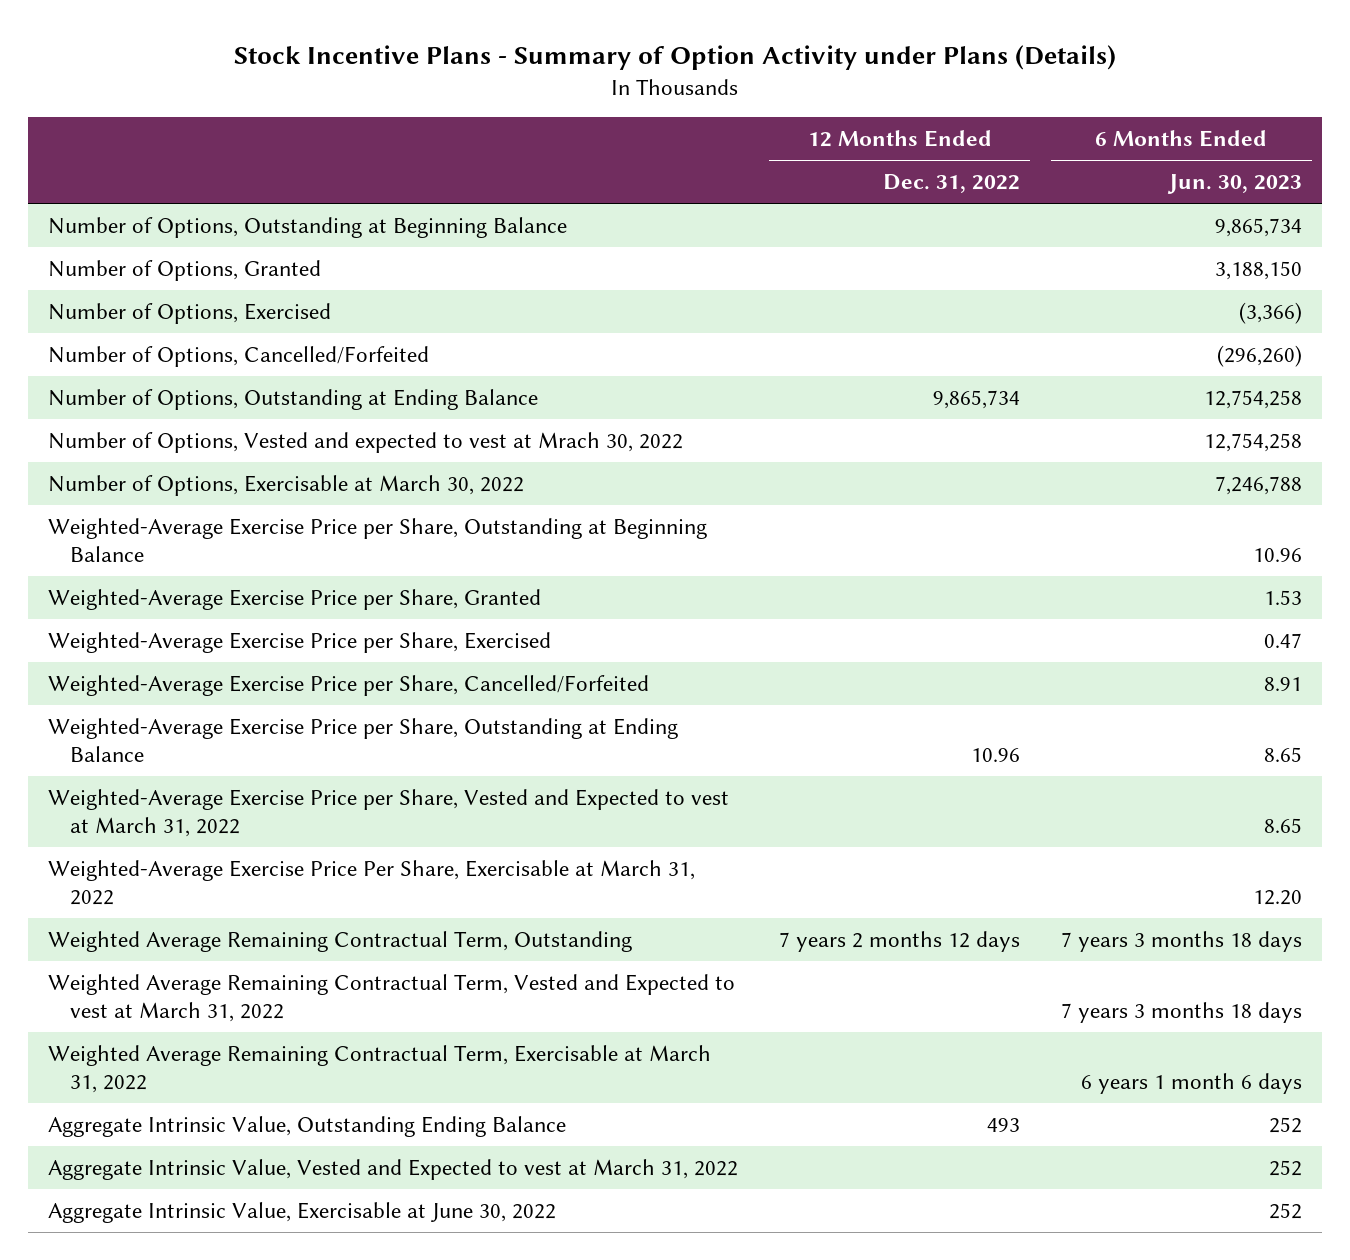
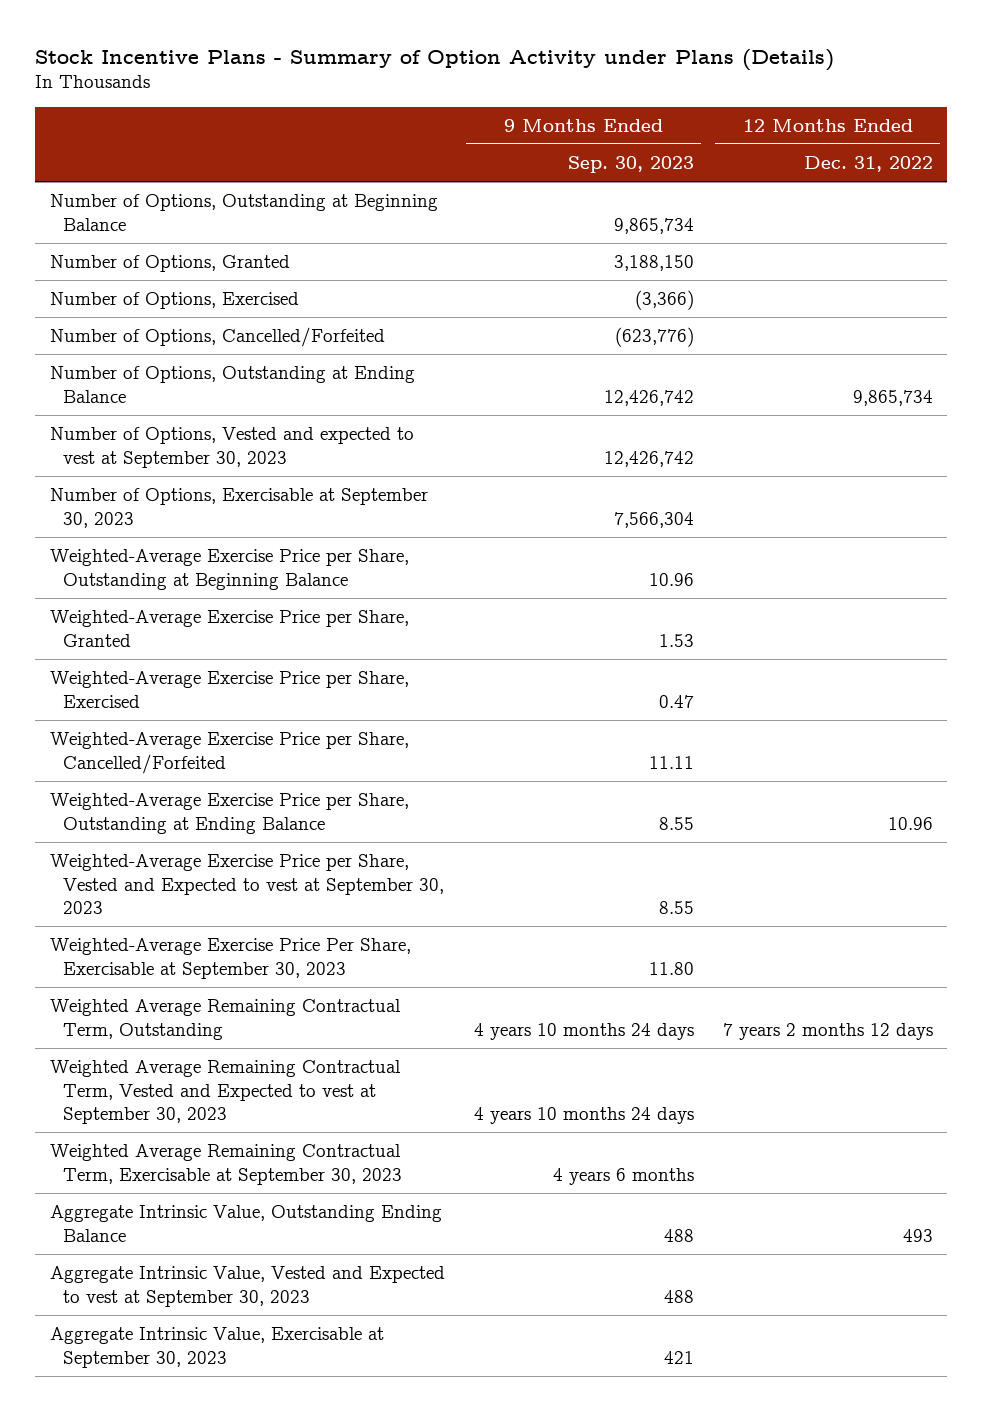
- | 12 Months Ended Dec. 31, 2022 | 6 Months Ended Jun. 30, 2023
+ | 9 Months Ended Sep. 30, 2023 | 12 Months Ended Dec. 31, 2022
- Number of Options, Vested and expected to vest at Mrach 30, 2022 | | 12,754,258
- Number of Options, Exercisable at March 30, 2022 | | 7,246,788
+ Number of Options, Vested and expected to vest at September 30, 2023 | 12,426,742 |
+ Number of Options, Exercisable at September 30, 2023 | 7,566,304 |
- Weighted-Average Exercise Price per Share, Vested and Expected to vest at March 31, 2022 | | 8.65
- Weighted-Average Exercise Price Per Share, Exercisable at March 31, 2022 | | 12.20
+ Weighted-Average Exercise Price per Share, Vested and Expected to vest at September 30, 2023 | 8.55 |
+ Weighted-Average Exercise Price Per Share, Exercisable at September 30, 2023 | 11.80 |
- Weighted Average Remaining Contractual Term, Vested and Expected to vest at March 31, 2022 | | 7 years 3 months 18 days
- Weighted Average Remaining Contractual Term, Exercisable at March 31, 2022 | | 6 years 1 month 6 days
+ Weighted Average Remaining Contractual Term, Vested and Expected to vest at September 30, 2023 | 4 years 10 months 24 days |
+ Weighted Average Remaining Contractual Term, Exercisable at September 30, 2023 | 4 years 6 months |
- Aggregate Intrinsic Value, Vested and Expected to vest at March 31, 2022 | | 252
- Aggregate Intrinsic Value, Exercisable at June 30, 2022 | | 252
+ Aggregate Intrinsic Value, Vested and Expected to vest at September 30, 2023 | 488 |
+ Aggregate Intrinsic Value, Exercisable at September 30, 2023 | 421 |

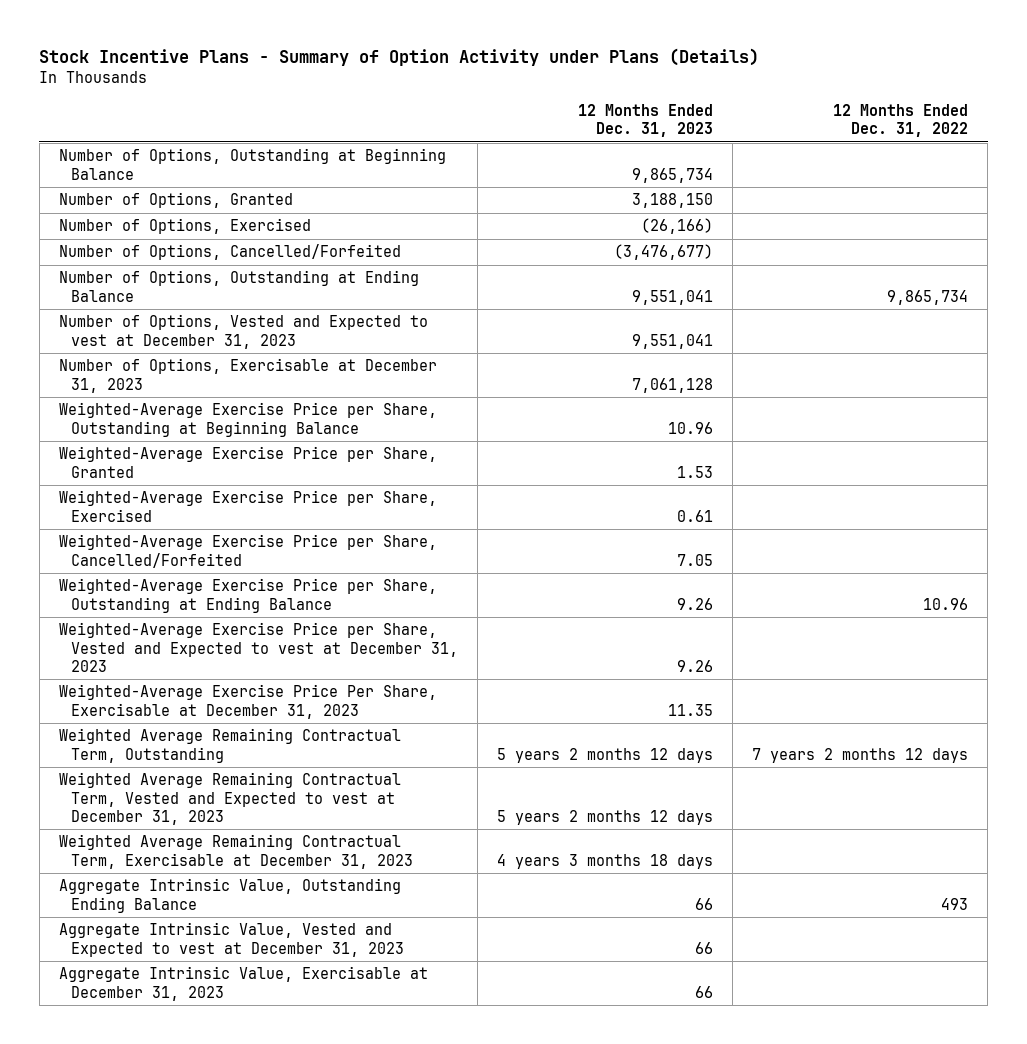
- | 9 Months Ended Sep. 30, 2023 | 12 Months Ended Dec. 31, 2022
+ | 12 Months Ended Dec. 31, 2023 | 12 Months Ended Dec. 31, 2022
- Number of Options, Vested and expected to vest at September 30, 2023 | 12,426,742 |
- Number of Options, Exercisable at September 30, 2023 | 7,566,304 |
+ Number of Options, Vested and Expected to vest at December 31, 2023 | 9,551,041 |
+ Number of Options, Exercisable at December 31, 2023 | 7,061,128 |
- Weighted-Average Exercise Price per Share, Vested and Expected to vest at September 30, 2023 | 8.55 |
- Weighted-Average Exercise Price Per Share, Exercisable at September 30, 2023 | 11.80 |
+ Weighted-Average Exercise Price per Share, Vested and Expected to vest at December 31, 2023 | 9.26 |
+ Weighted-Average Exercise Price Per Share, Exercisable at December 31, 2023 | 11.35 |
- Weighted Average Remaining Contractual Term, Vested and Expected to vest at September 30, 2023 | 4 years 10 months 24 days |
- Weighted Average Remaining Contractual Term, Exercisable at September 30, 2023 | 4 years 6 months |
+ Weighted Average Remaining Contractual Term, Vested and Expected to vest at December 31, 2023 | 5 years 2 months 12 days |
+ Weighted Average Remaining Contractual Term, Exercisable at December 31, 2023 | 4 years 3 months 18 days |
- Aggregate Intrinsic Value, Vested and Expected to vest at September 30, 2023 | 488 |
- Aggregate Intrinsic Value, Exercisable at September 30, 2023 | 421 |
+ Aggregate Intrinsic Value, Vested and Expected to vest at December 31, 2023 | 66 |
+ Aggregate Intrinsic Value, Exercisable at December 31, 2023 | 66 |

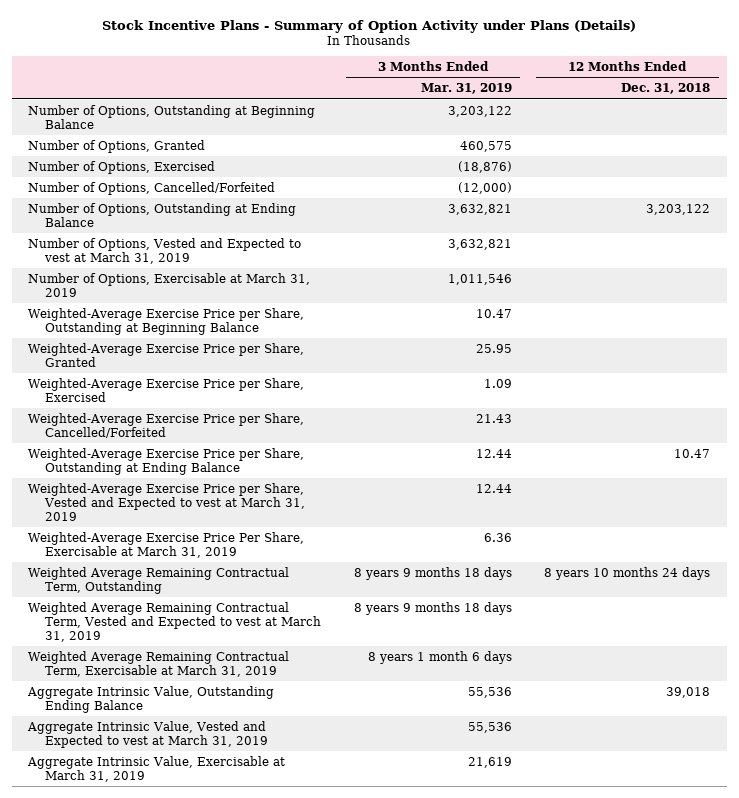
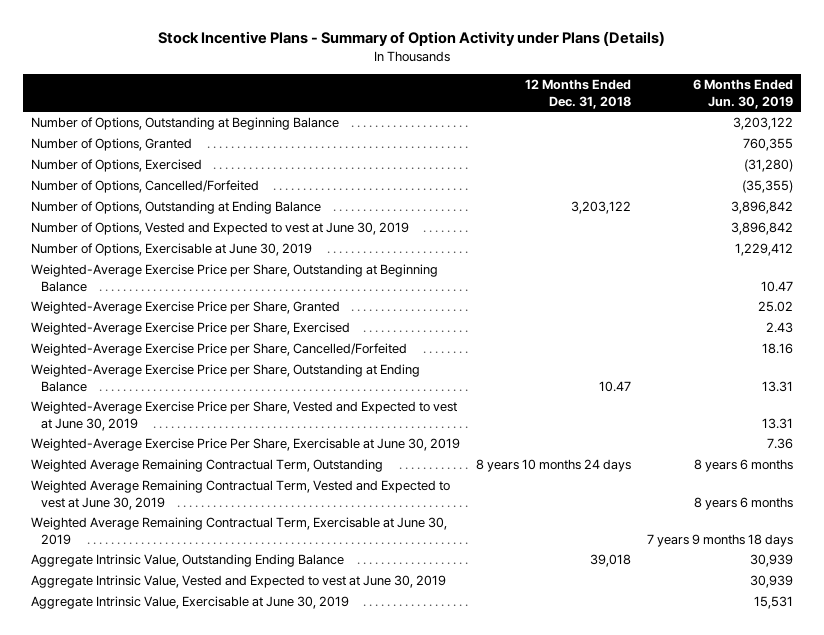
- | 3 Months Ended Mar. 31, 2019 | 12 Months Ended Dec. 31, 2018
+ | 12 Months Ended Dec. 31, 2018 | 6 Months Ended Jun. 30, 2019
- Number of Options, Vested and Expected to vest at March 31, 2019 | 3,632,821 |
- Number of Options, Exercisable at March 31, 2019 | 1,011,546 |
+ Number of Options, Vested and Expected to vest at June 30, 2019 | | 3,896,842
+ Number of Options, Exercisable at June 30, 2019 | | 1,229,412
- Weighted-Average Exercise Price per Share, Vested and Expected to vest at March 31, 2019 | 12.44 |
- Weighted-Average Exercise Price Per Share, Exercisable at March 31, 2019 | 6.36 |
+ Weighted-Average Exercise Price per Share, Vested and Expected to vest at June 30, 2019 | | 13.31
+ Weighted-Average Exercise Price Per Share, Exercisable at June 30, 2019 | | 7.36
- Weighted Average Remaining Contractual Term, Vested and Expected to vest at March 31, 2019 | 8 years 9 months 18 days |
- Weighted Average Remaining Contractual Term, Exercisable at March 31, 2019 | 8 years 1 month 6 days |
+ Weighted Average Remaining Contractual Term, Vested and Expected to vest at June 30, 2019 | | 8 years 6 months
+ Weighted Average Remaining Contractual Term, Exercisable at June 30, 2019 | | 7 years 9 months 18 days
- Aggregate Intrinsic Value, Vested and Expected to vest at March 31, 2019 | 55,536 |
- Aggregate Intrinsic Value, Exercisable at March 31, 2019 | 21,619 |
+ Aggregate Intrinsic Value, Vested and Expected to vest at June 30, 2019 | | 30,939
+ Aggregate Intrinsic Value, Exercisable at June 30, 2019 | | 15,531

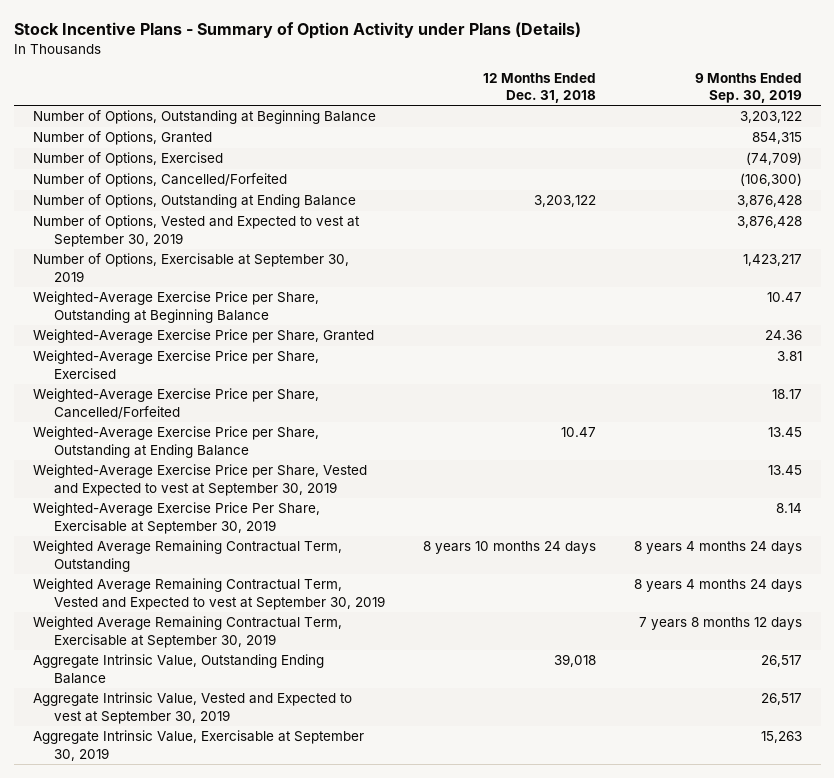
- | 12 Months Ended Dec. 31, 2018 | 6 Months Ended Jun. 30, 2019
+ | 12 Months Ended Dec. 31, 2018 | 9 Months Ended Sep. 30, 2019
- Number of Options, Vested and Expected to vest at June 30, 2019 | | 3,896,842
- Number of Options, Exercisable at June 30, 2019 | | 1,229,412
+ Number of Options, Vested and Expected to vest at September 30, 2019 | | 3,876,428
+ Number of Options, Exercisable at September 30, 2019 | | 1,423,217
- Weighted-Average Exercise Price per Share, Vested and Expected to vest at June 30, 2019 | | 13.31
- Weighted-Average Exercise Price Per Share, Exercisable at June 30, 2019 | | 7.36
+ Weighted-Average Exercise Price per Share, Vested and Expected to vest at September 30, 2019 | | 13.45
+ Weighted-Average Exercise Price Per Share, Exercisable at September 30, 2019 | | 8.14
- Weighted Average Remaining Contractual Term, Vested and Expected to vest at June 30, 2019 | | 8 years 6 months
- Weighted Average Remaining Contractual Term, Exercisable at June 30, 2019 | | 7 years 9 months 18 days
+ Weighted Average Remaining Contractual Term, Vested and Expected to vest at September 30, 2019 | | 8 years 4 months 24 days
+ Weighted Average Remaining Contractual Term, Exercisable at September 30, 2019 | | 7 years 8 months 12 days
- Aggregate Intrinsic Value, Vested and Expected to vest at June 30, 2019 | | 30,939
- Aggregate Intrinsic Value, Exercisable at June 30, 2019 | | 15,531
+ Aggregate Intrinsic Value, Vested and Expected to vest at September 30, 2019 | | 26,517
+ Aggregate Intrinsic Value, Exercisable at September 30, 2019 | | 15,263

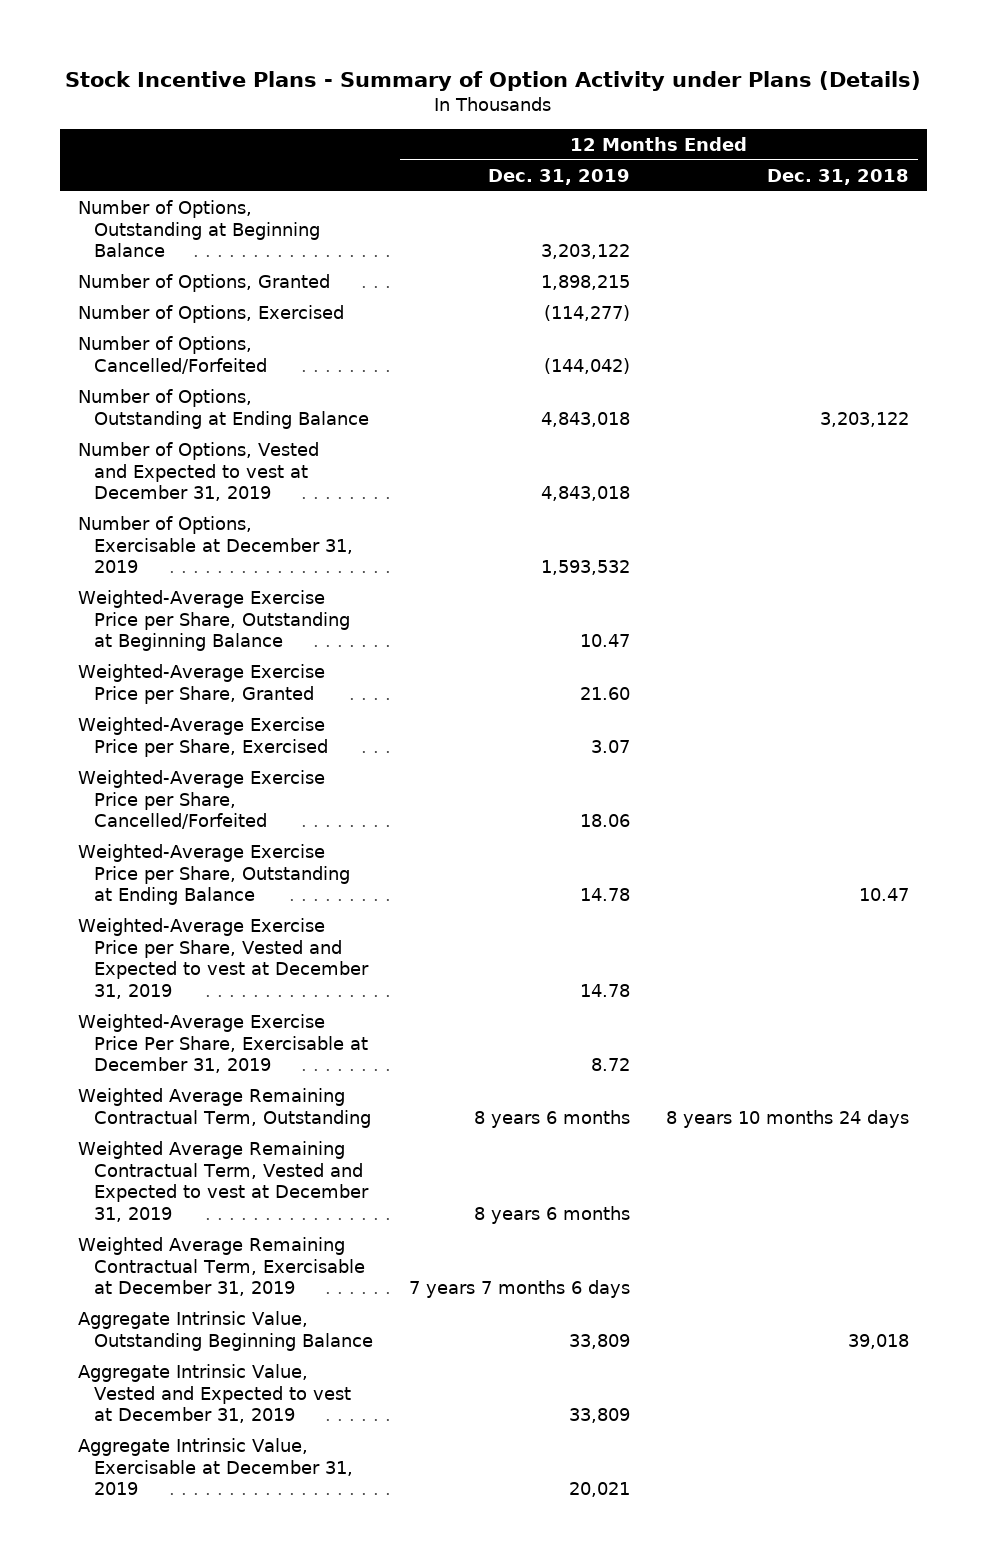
- | 12 Months Ended Dec. 31, 2018 | 9 Months Ended Sep. 30, 2019
+ | 12 Months Ended Dec. 31, 2019 | 12 Months Ended Dec. 31, 2018
- Number of Options, Vested and Expected to vest at September 30, 2019 | | 3,876,428
- Number of Options, Exercisable at September 30, 2019 | | 1,423,217
+ Number of Options, Vested and Expected to vest at December 31, 2019 | 4,843,018 |
+ Number of Options, Exercisable at December 31, 2019 | 1,593,532 |
- Weighted-Average Exercise Price per Share, Vested and Expected to vest at September 30, 2019 | | 13.45
- Weighted-Average Exercise Price Per Share, Exercisable at September 30, 2019 | | 8.14
+ Weighted-Average Exercise Price per Share, Vested and Expected to vest at December 31, 2019 | 14.78 |
+ Weighted-Average Exercise Price Per Share, Exercisable at December 31, 2019 | 8.72 |
- Weighted Average Remaining Contractual Term, Vested and Expected to vest at September 30, 2019 | | 8 years 4 months 24 days
- Weighted Average Remaining Contractual Term, Exercisable at September 30, 2019 | | 7 years 8 months 12 days
- Aggregate Intrinsic Value, Outstanding Ending Balance | 39,018 | 26,517
- Aggregate Intrinsic Value, Vested and Expected to vest at September 30, 2019 | | 26,517
- Aggregate Intrinsic Value, Exercisable at September 30, 2019 | | 15,263
+ Weighted Average Remaining Contractual Term, Vested and Expected to vest at December 31, 2019 | 8 years 6 months |
+ Weighted Average Remaining Contractual Term, Exercisable at December 31, 2019 | 7 years 7 months 6 days |
+ Aggregate Intrinsic Value, Outstanding Beginning Balance | 33,809 | 39,018
+ Aggregate Intrinsic Value, Vested and Expected to vest at December 31, 2019 | 33,809 |
+ Aggregate Intrinsic Value, Exercisable at December 31, 2019 | 20,021 |

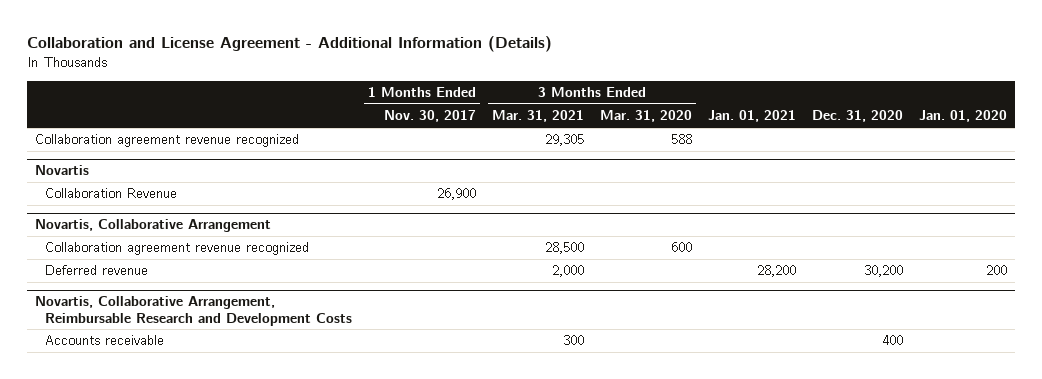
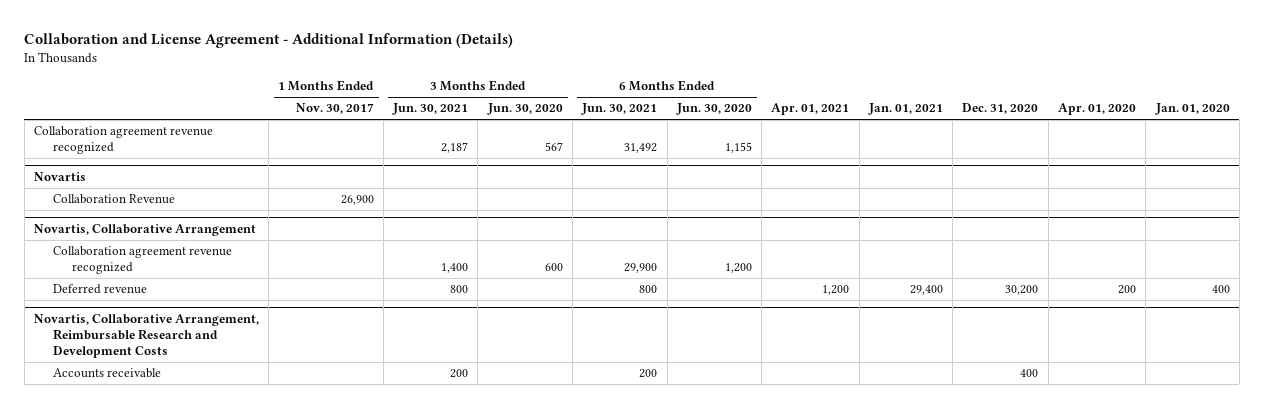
- | 1 Months Ended Nov. 30, 2017 | 3 Months Ended Mar. 31, 2021 | 3 Months Ended Mar. 31, 2020 | Jan. 01, 2021 | Dec. 31, 2020 | Jan. 01, 2020
+ | 1 Months Ended Nov. 30, 2017 | 3 Months Ended Jun. 30, 2021 | 3 Months Ended Jun. 30, 2020 | 6 Months Ended Jun. 30, 2021 | 6 Months Ended Jun. 30, 2020 | Apr. 01, 2021 | Jan. 01, 2021 | Dec. 31, 2020 | Apr. 01, 2020 | Jan. 01, 2020
@ Novartis, Collaborative Arrangement
- Deferred revenue | | 2,000 | | 28,200 | 30,200 | 200
+ Deferred revenue | | 800 | | 800 | | 1,200 | 29,400 | 30,200 | 200 | 400

